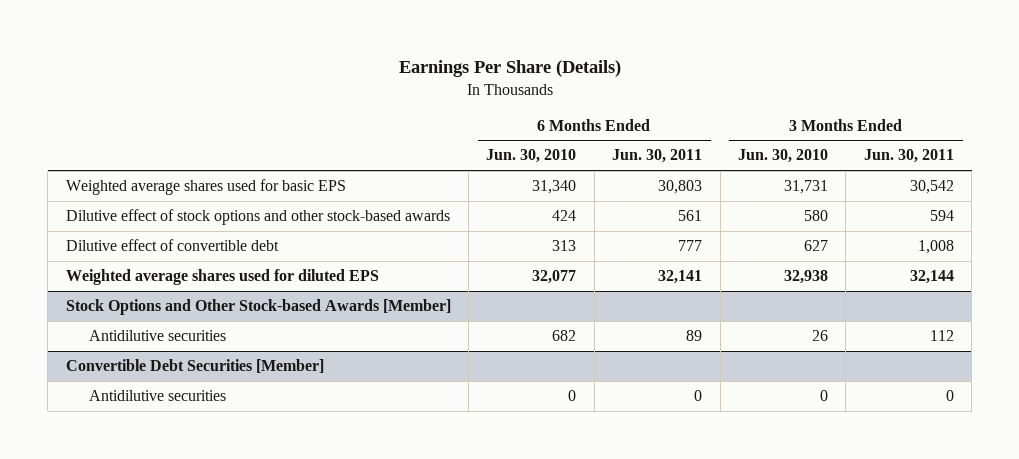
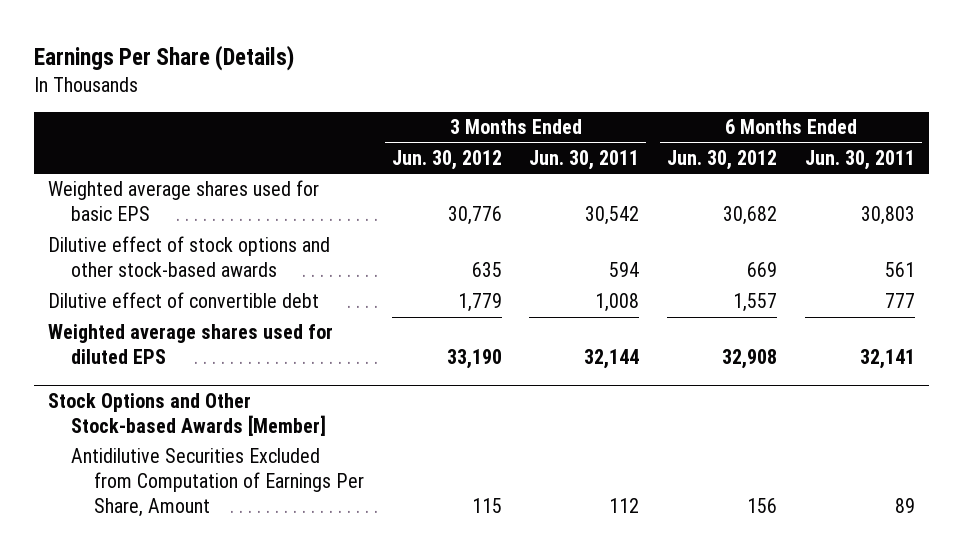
- | 6 Months Ended Jun. 30, 2010 | 6 Months Ended Jun. 30, 2011 | 3 Months Ended Jun. 30, 2010 | 3 Months Ended Jun. 30, 2011
+ | 3 Months Ended Jun. 30, 2012 | 3 Months Ended Jun. 30, 2011 | 6 Months Ended Jun. 30, 2012 | 6 Months Ended Jun. 30, 2011
@ Stock Options and Other Stock-based Awards [Member]
- Antidilutive securities | 682 | 89 | 26 | 112
- Convertible Debt Securities [Member]
- Antidilutive securities | 0 | 0 | 0 | 0
@ Stock Options and Other Stock-based Awards [Member]
+ Antidilutive Securities Excluded from Computation of Earnings Per Share, Amount | 115 | 112 | 156 | 89

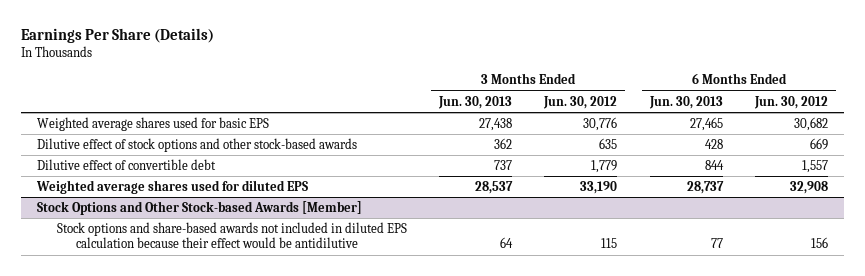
- | 3 Months Ended Jun. 30, 2012 | 3 Months Ended Jun. 30, 2011 | 6 Months Ended Jun. 30, 2012 | 6 Months Ended Jun. 30, 2011
+ | 3 Months Ended Jun. 30, 2013 | 3 Months Ended Jun. 30, 2012 | 6 Months Ended Jun. 30, 2013 | 6 Months Ended Jun. 30, 2012
@ Stock Options and Other Stock-based Awards [Member]
- Antidilutive Securities Excluded from Computation of Earnings Per Share, Amount | 115 | 112 | 156 | 89
+ Stock options and share-based awards not included in diluted EPS calculation because their effect would be antidilutive | 64 | 115 | 77 | 156

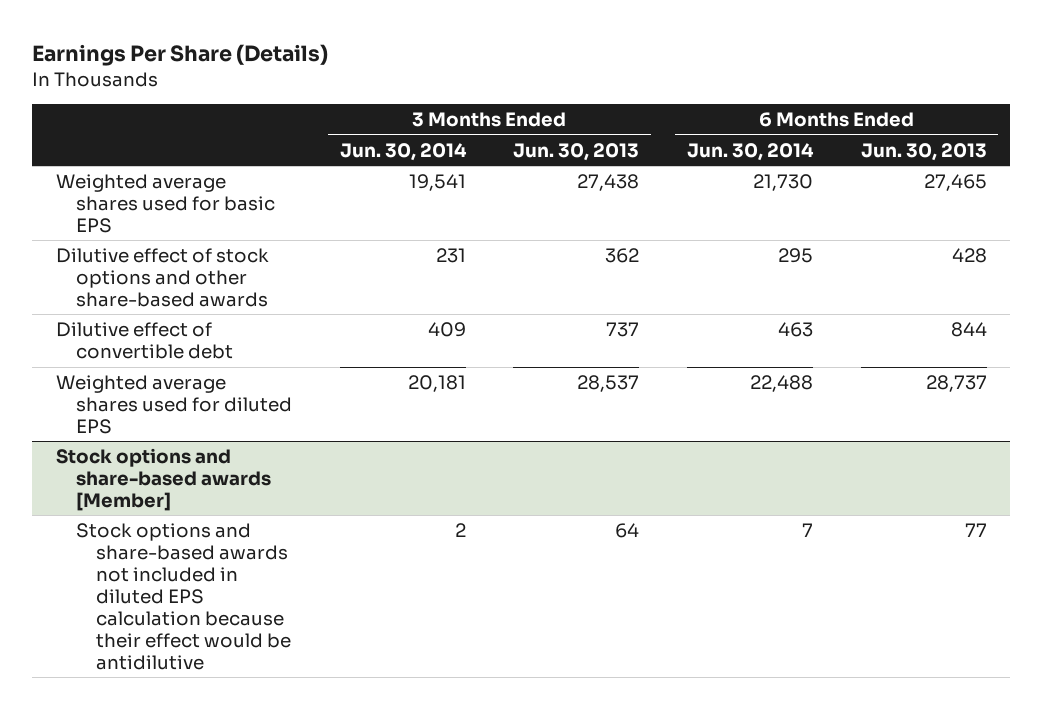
- | 3 Months Ended Jun. 30, 2013 | 3 Months Ended Jun. 30, 2012 | 6 Months Ended Jun. 30, 2013 | 6 Months Ended Jun. 30, 2012
+ | 3 Months Ended Jun. 30, 2014 | 3 Months Ended Jun. 30, 2013 | 6 Months Ended Jun. 30, 2014 | 6 Months Ended Jun. 30, 2013
- Dilutive effect of stock options and other stock-based awards | 362 | 635 | 428 | 669
+ Dilutive effect of stock options and other share-based awards | 231 | 362 | 295 | 428
- Stock Options and Other Stock-based Awards [Member]
+ Stock options and share-based awards [Member]

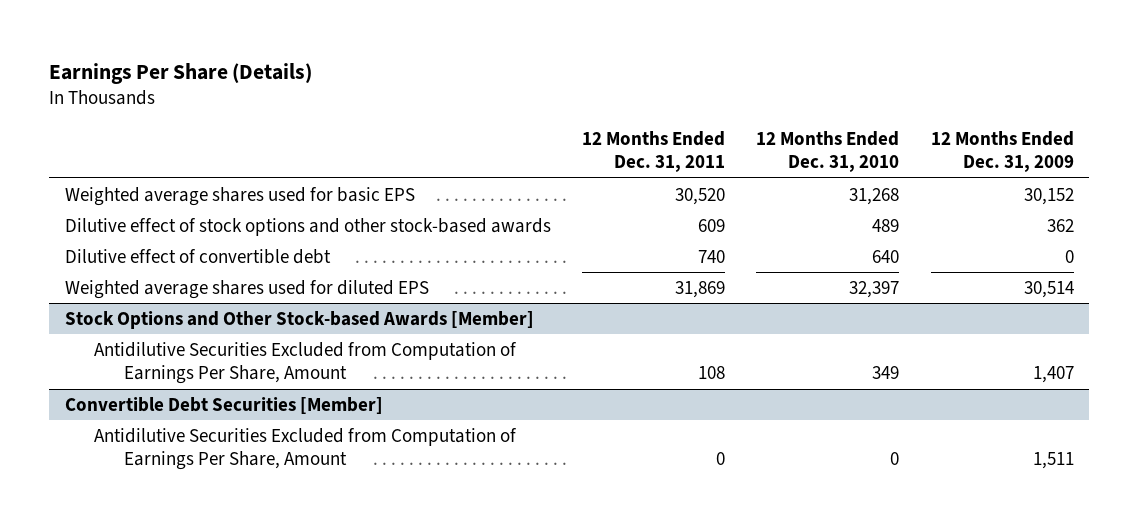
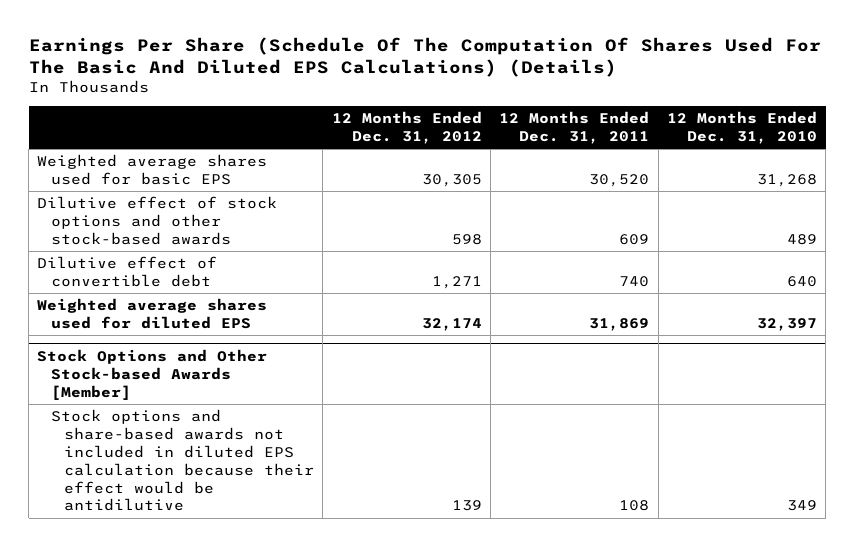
- Earnings Per Share (Details)
+ Earnings Per Share (Schedule Of The Computation Of Shares Used For The Basic And Diluted EPS Calculations) (Details)
- | 12 Months Ended Dec. 31, 2011 | 12 Months Ended Dec. 31, 2010 | 12 Months Ended Dec. 31, 2009
+ | 12 Months Ended Dec. 31, 2012 | 12 Months Ended Dec. 31, 2011 | 12 Months Ended Dec. 31, 2010
@ Stock Options and Other Stock-based Awards [Member]
- Antidilutive Securities Excluded from Computation of Earnings Per Share, Amount | 108 | 349 | 1,407
- Convertible Debt Securities [Member]
- Antidilutive Securities Excluded from Computation of Earnings Per Share, Amount | 0 | 0 | 1,511
@ Stock Options and Other Stock-based Awards [Member]
+ Stock options and share-based awards not included in diluted EPS calculation because their effect would be antidilutive | 139 | 108 | 349

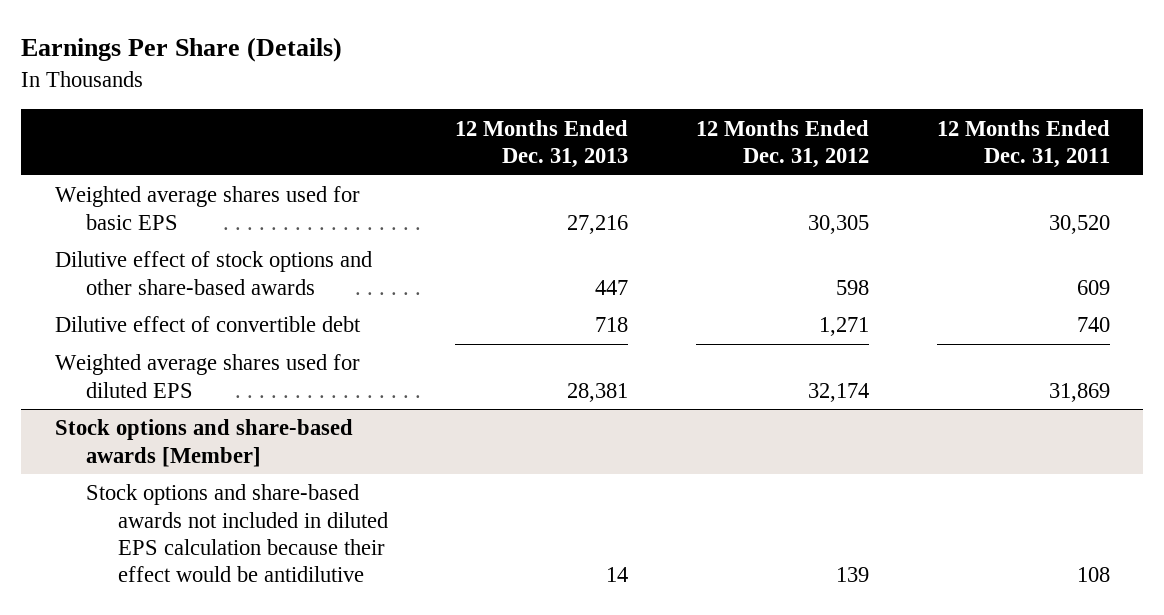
- Earnings Per Share (Schedule Of The Computation Of Shares Used For The Basic And Diluted EPS Calculations) (Details)
+ Earnings Per Share (Details)
- | 12 Months Ended Dec. 31, 2012 | 12 Months Ended Dec. 31, 2011 | 12 Months Ended Dec. 31, 2010
+ | 12 Months Ended Dec. 31, 2013 | 12 Months Ended Dec. 31, 2012 | 12 Months Ended Dec. 31, 2011
- Dilutive effect of stock options and other stock-based awards | 598 | 609 | 489
+ Dilutive effect of stock options and other share-based awards | 447 | 598 | 609
- Stock Options and Other Stock-based Awards [Member]
+ Stock options and share-based awards [Member]

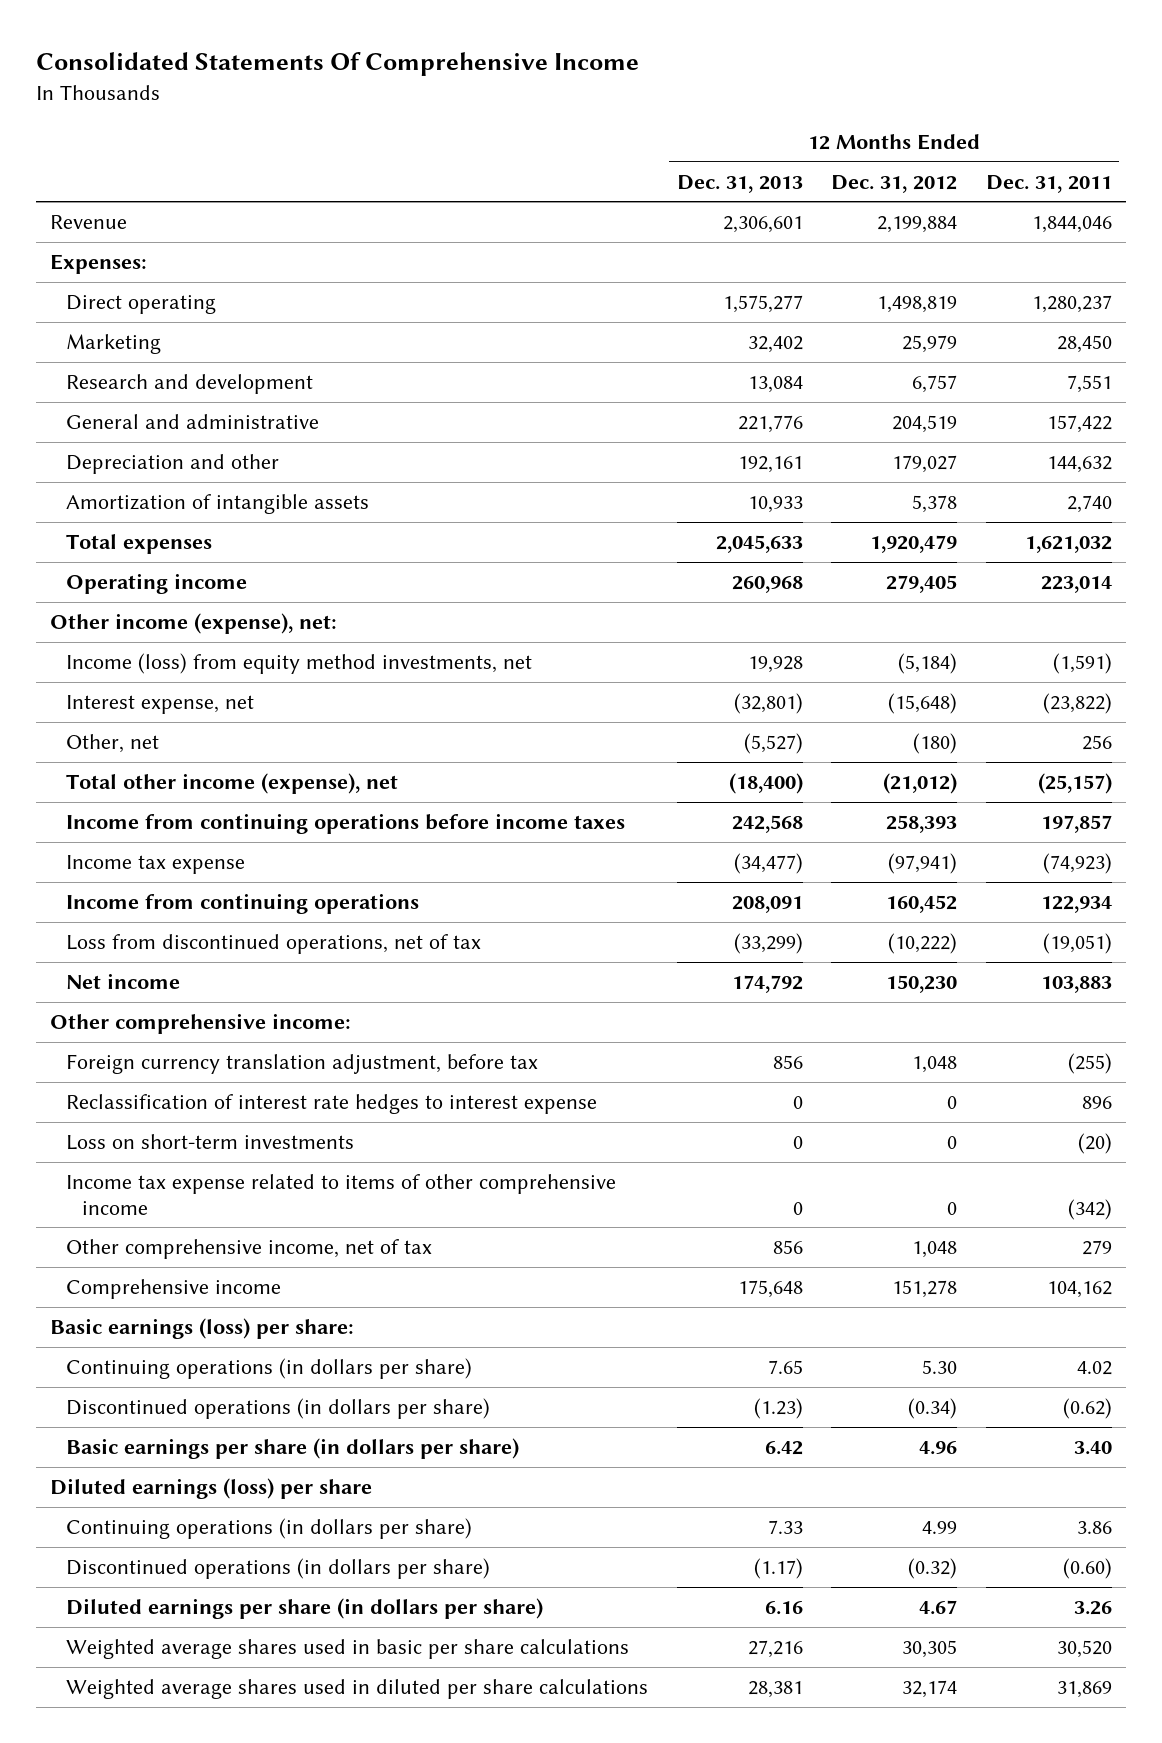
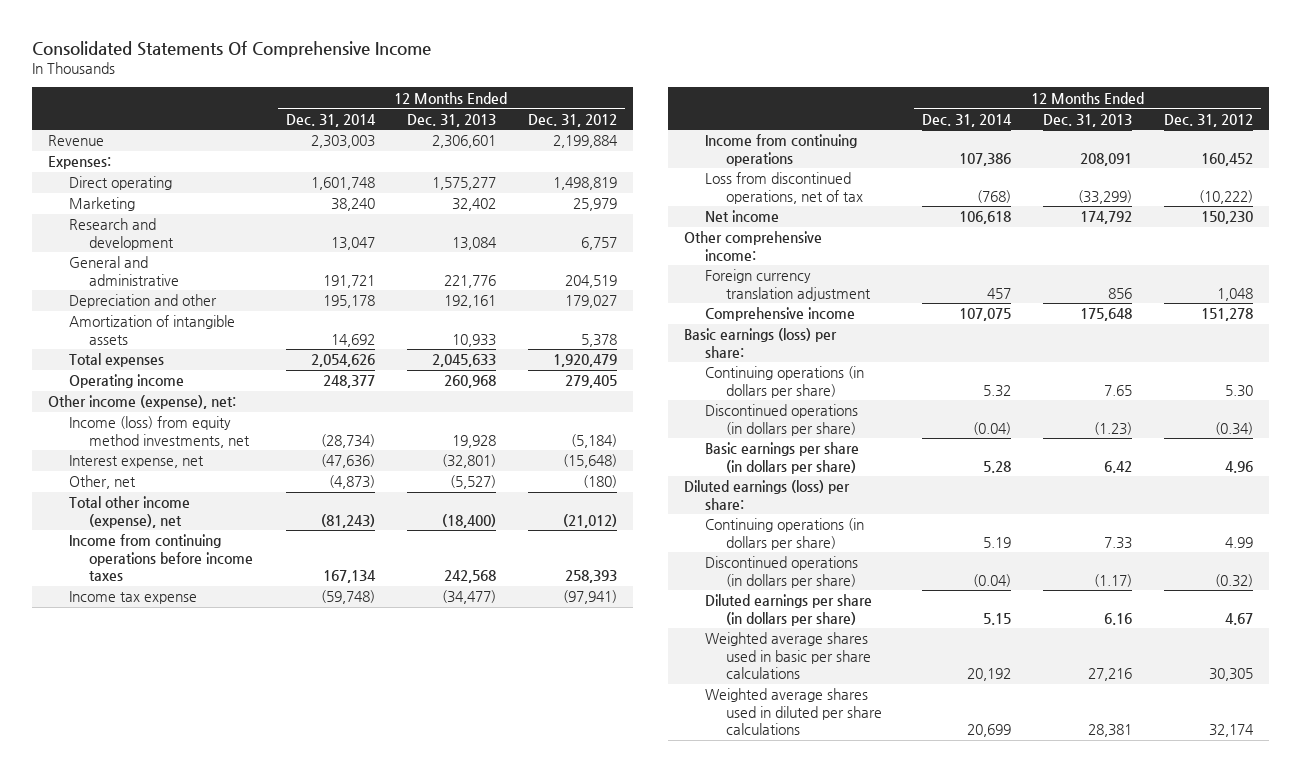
- | 12 Months Ended Dec. 31, 2013 | 12 Months Ended Dec. 31, 2012 | 12 Months Ended Dec. 31, 2011
+ | 12 Months Ended Dec. 31, 2014 | 12 Months Ended Dec. 31, 2013 | 12 Months Ended Dec. 31, 2012
- Foreign currency translation adjustment, before tax | 856 | 1,048 | (255)
- Reclassification of interest rate hedges to interest expense | 0 | 0 | 896
- Loss on short-term investments | 0 | 0 | (20)
- Income tax expense related to items of other comprehensive income | 0 | 0 | (342)
- Other comprehensive income, net of tax | 856 | 1,048 | 279
+ Foreign currency translation adjustment | 457 | 856 | 1,048
- Diluted earnings (loss) per share
+ Diluted earnings (loss) per share:

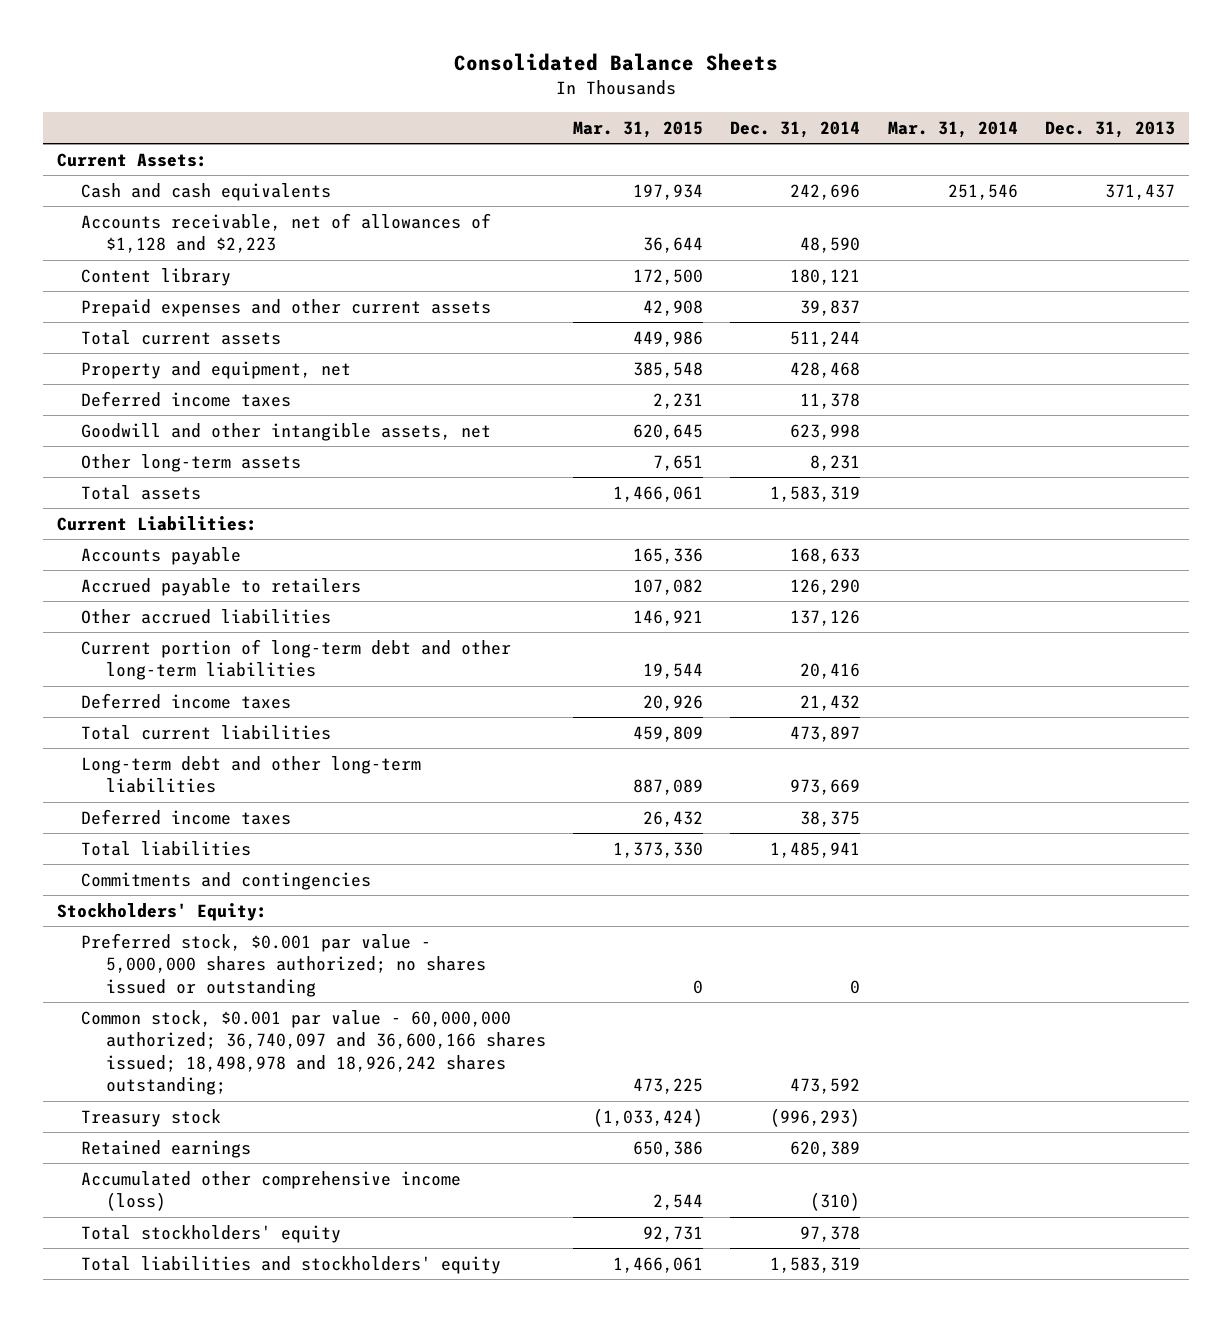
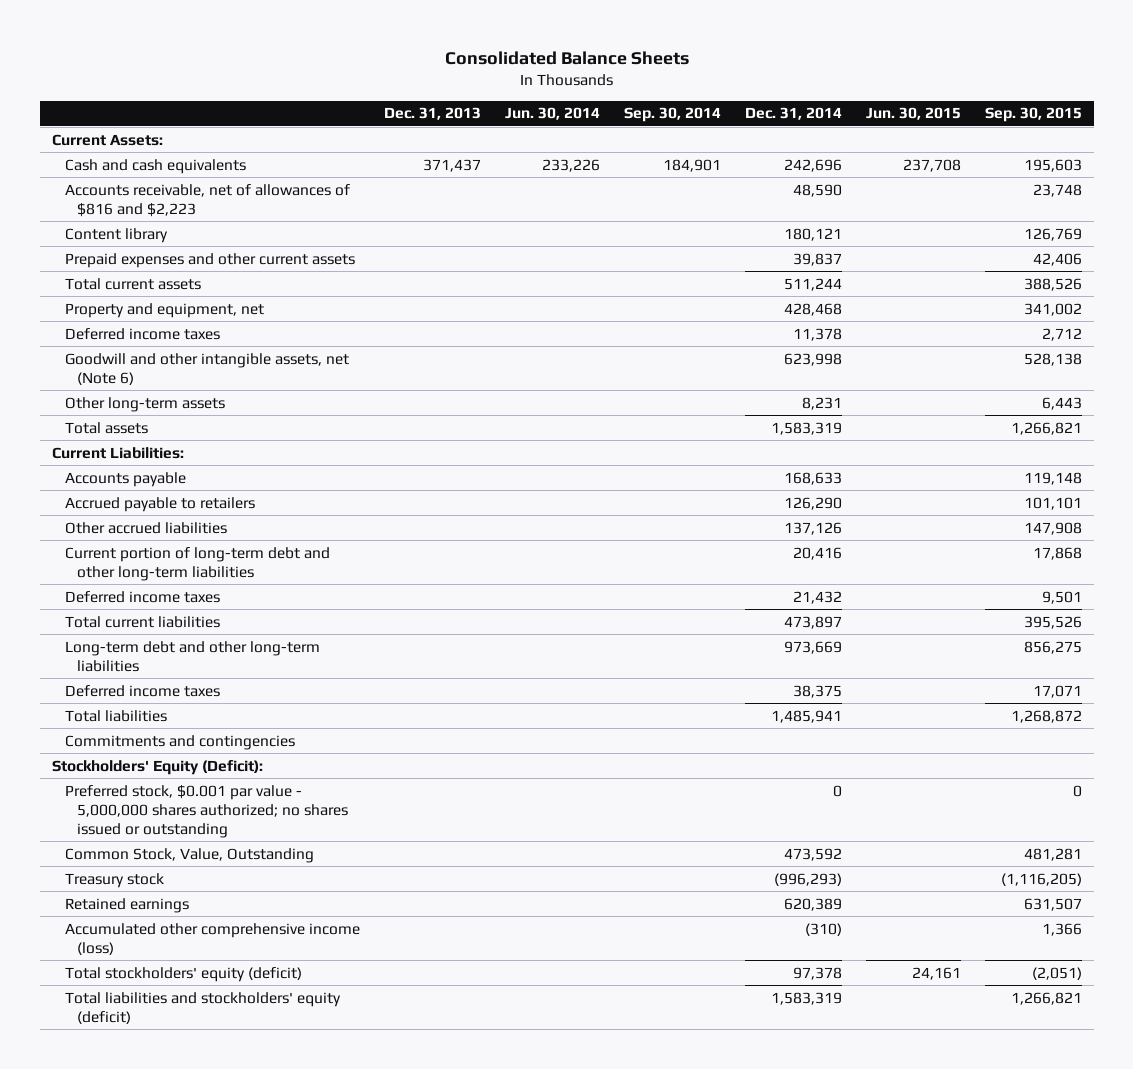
- | Mar. 31, 2015 | Dec. 31, 2014 | Mar. 31, 2014 | Dec. 31, 2013
+ | Dec. 31, 2013 | Jun. 30, 2014 | Sep. 30, 2014 | Dec. 31, 2014 | Jun. 30, 2015 | Sep. 30, 2015
- Accounts receivable, net of allowances of $1,128 and $2,223 | 36,644 | 48,590 | |
+ Accounts receivable, net of allowances of $816 and $2,223 | | | | 48,590 | | 23,748
- Goodwill and other intangible assets, net | 620,645 | 623,998 | |
+ Goodwill and other intangible assets, net (Note 6) | | | | 623,998 | | 528,138
- Stockholders' Equity:
+ Stockholders' Equity (Deficit):
- Common stock, $0.001 par value - 60,000,000 authorized; 36,740,097 and 36,600,166 shares issued; 18,498,978 and 18,926,242 shares outstanding; | 473,225 | 473,592 | |
+ Common Stock, Value, Outstanding | | | | 473,592 | | 481,281
- Total stockholders' equity | 92,731 | 97,378 | |
- Total liabilities and stockholders' equity | 1,466,061 | 1,583,319 | |
+ Total stockholders' equity (deficit) | | | | 97,378 | 24,161 | (2,051)
+ Total liabilities and stockholders' equity (deficit) | | | | 1,583,319 | | 1,266,821

